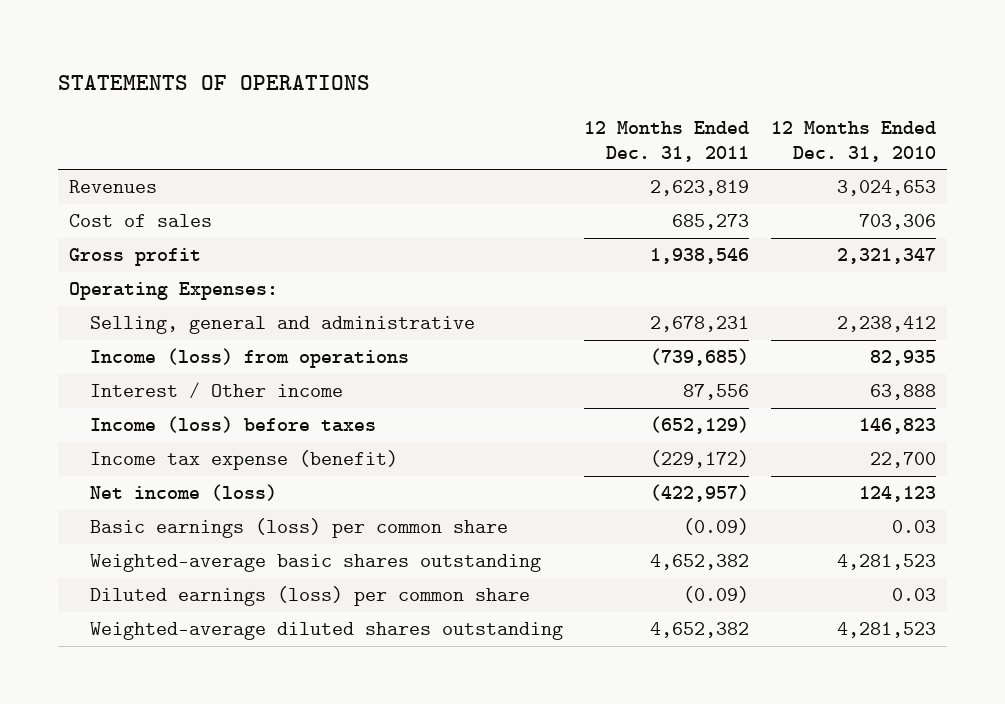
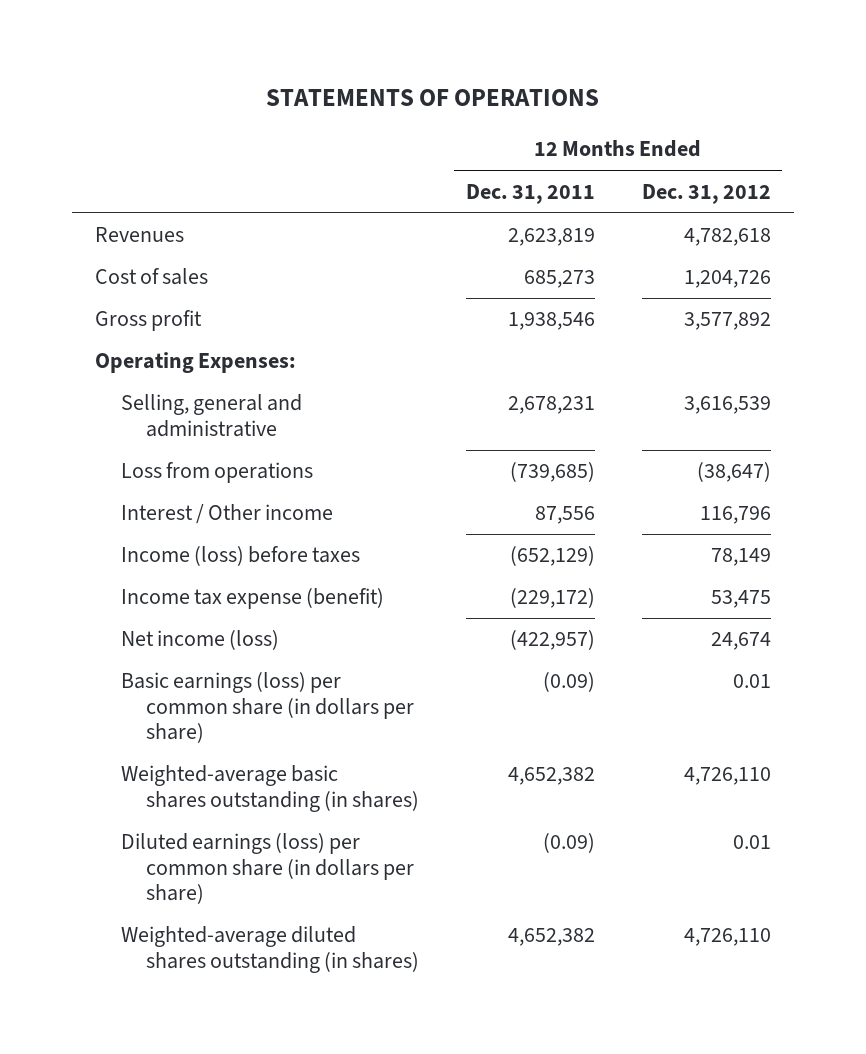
- | 12 Months Ended Dec. 31, 2011 | 12 Months Ended Dec. 31, 2010
+ | 12 Months Ended Dec. 31, 2011 | 12 Months Ended Dec. 31, 2012
- Income (loss) from operations | (739,685) | 82,935
+ Loss from operations | (739,685) | (38,647)
- Basic earnings (loss) per common share | (0.09) | 0.03
- Weighted-average basic shares outstanding | 4,652,382 | 4,281,523
- Diluted earnings (loss) per common share | (0.09) | 0.03
- Weighted-average diluted shares outstanding | 4,652,382 | 4,281,523
+ Basic earnings (loss) per common share (in dollars per share) | (0.09) | 0.01
+ Weighted-average basic shares outstanding (in shares) | 4,652,382 | 4,726,110
+ Diluted earnings (loss) per common share (in dollars per share) | (0.09) | 0.01
+ Weighted-average diluted shares outstanding (in shares) | 4,652,382 | 4,726,110

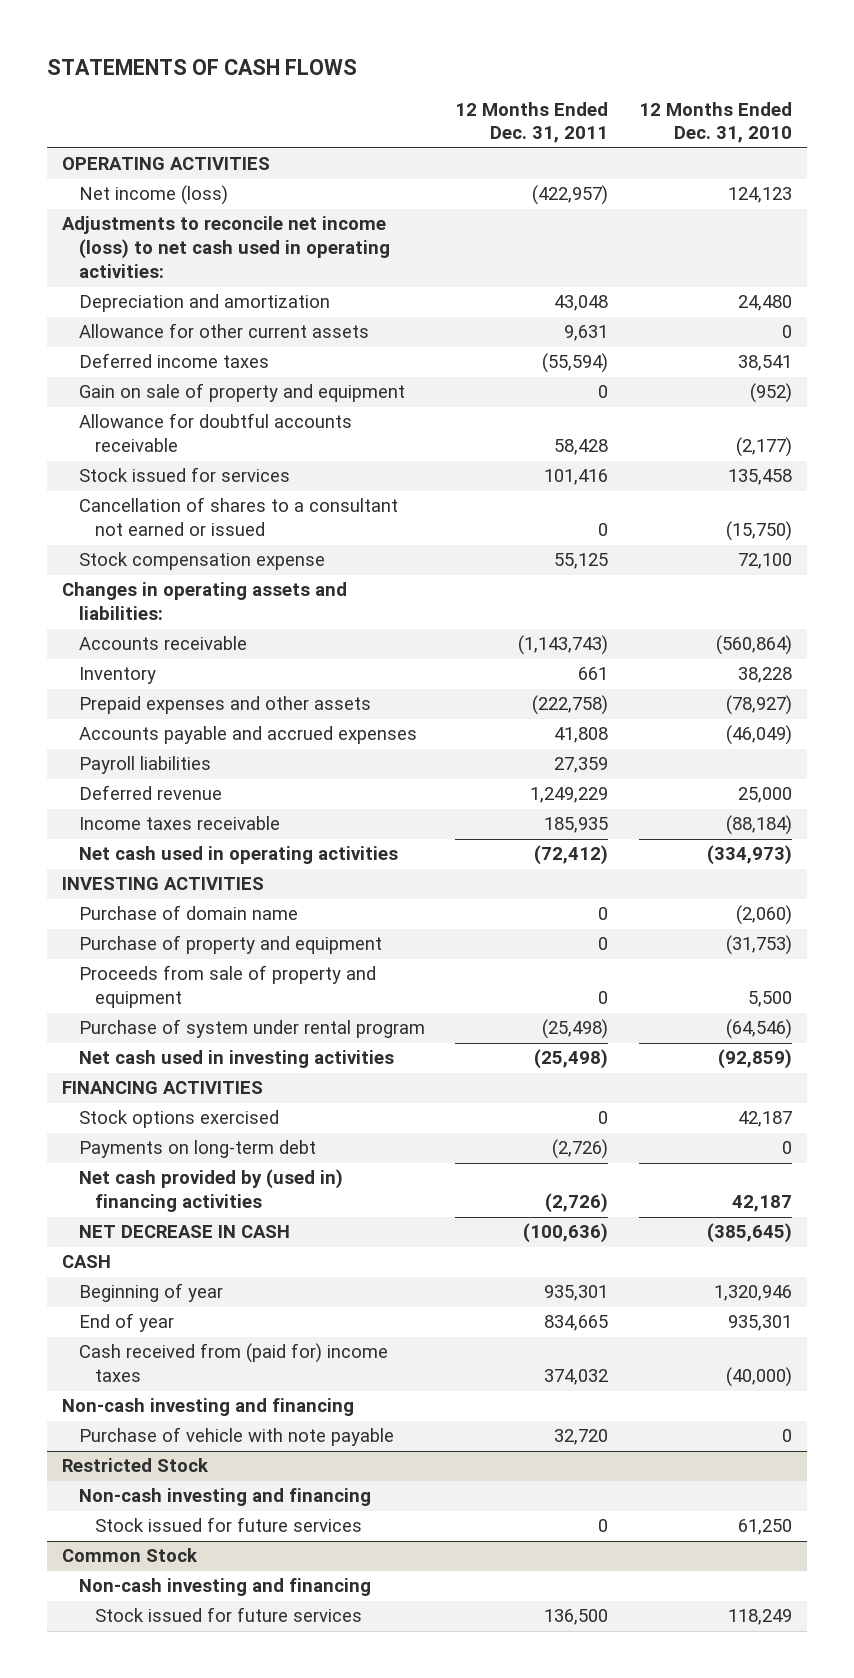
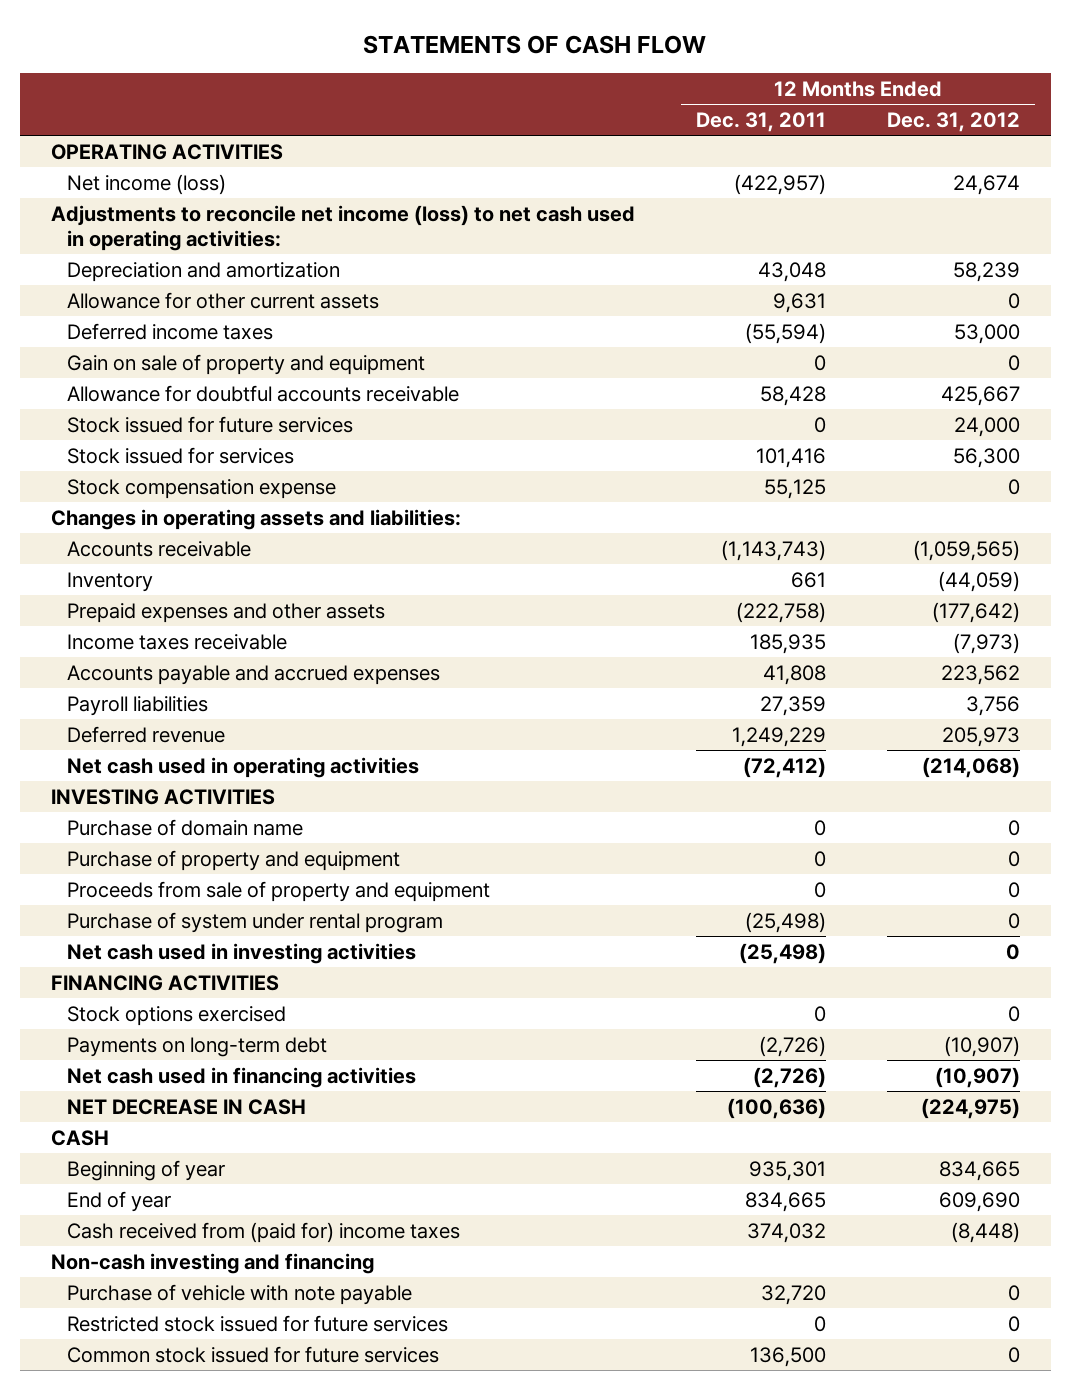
- STATEMENTS OF CASH FLOWS
+ STATEMENTS OF CASH FLOW
- | 12 Months Ended Dec. 31, 2011 | 12 Months Ended Dec. 31, 2010
+ | 12 Months Ended Dec. 31, 2011 | 12 Months Ended Dec. 31, 2012
+ Stock issued for future services | 0 | 24,000
- Cancellation of shares to a consultant not earned or issued | 0 | (15,750)
moved up: Income taxes receivable | 185,935 | (7,973)
- Net cash provided by (used in) financing activities | (2,726) | 42,187
+ Net cash used in financing activities | (2,726) | (10,907)
- Restricted Stock
- Non-cash investing and financing
- Stock issued for future services | 0 | 61,250
- Common Stock
- Non-cash investing and financing
- Stock issued for future services | 136,500 | 118,249
+ Restricted stock issued for future services | 0 | 0
+ Common stock issued for future services | 136,500 | 0

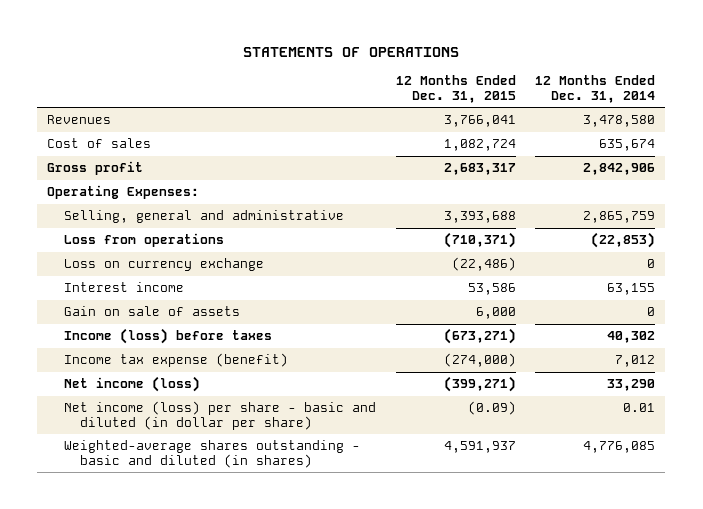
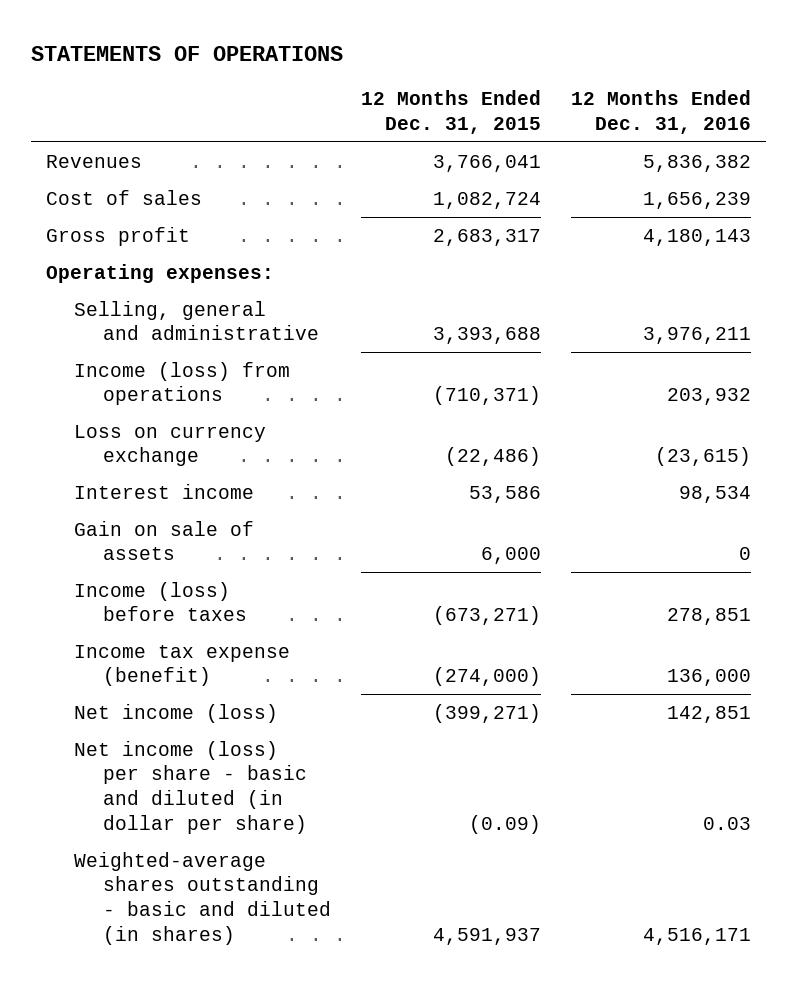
- | 12 Months Ended Dec. 31, 2015 | 12 Months Ended Dec. 31, 2014
+ | 12 Months Ended Dec. 31, 2015 | 12 Months Ended Dec. 31, 2016
- Operating Expenses:
+ Operating expenses:
- Loss from operations | (710,371) | (22,853)
+ Income (loss) from operations | (710,371) | 203,932

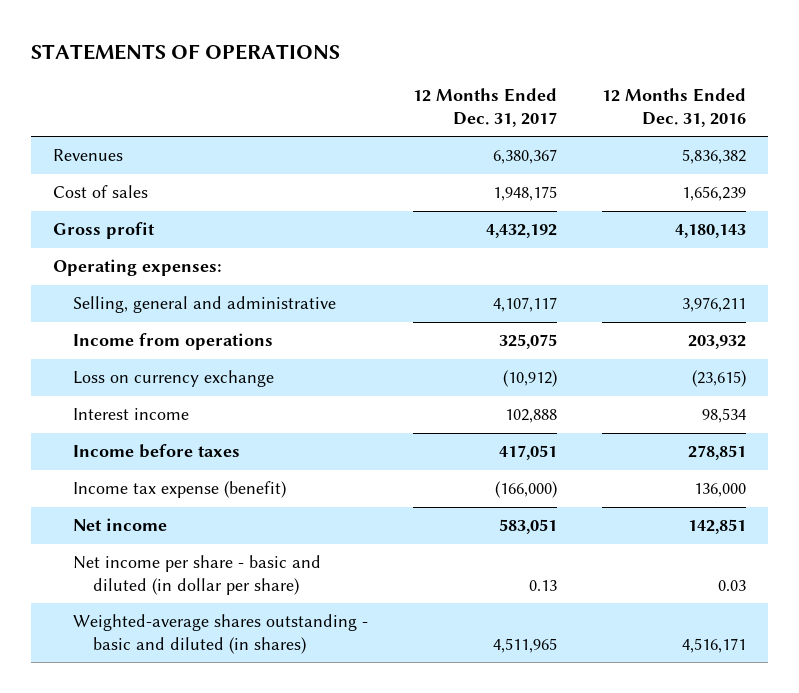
- | 12 Months Ended Dec. 31, 2015 | 12 Months Ended Dec. 31, 2016
+ | 12 Months Ended Dec. 31, 2017 | 12 Months Ended Dec. 31, 2016
- Income (loss) from operations | (710,371) | 203,932
+ Income from operations | 325,075 | 203,932
- Gain on sale of assets | 6,000 | 0
- Income (loss) before taxes | (673,271) | 278,851
+ Income before taxes | 417,051 | 278,851
- Net income (loss) | (399,271) | 142,851
- Net income (loss) per share - basic and diluted (in dollar per share) | (0.09) | 0.03
+ Net income | 583,051 | 142,851
+ Net income per share - basic and diluted (in dollar per share) | 0.13 | 0.03

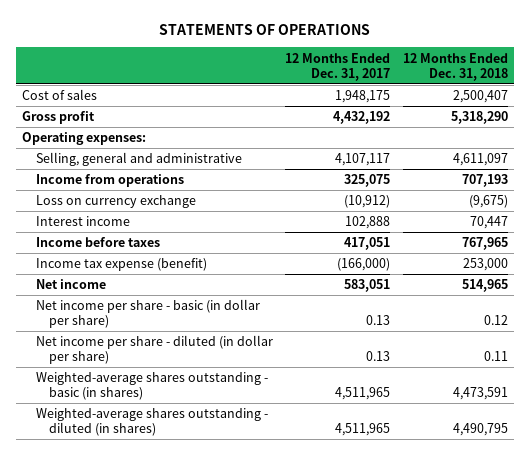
- | 12 Months Ended Dec. 31, 2017 | 12 Months Ended Dec. 31, 2016
+ | 12 Months Ended Dec. 31, 2017 | 12 Months Ended Dec. 31, 2018
- Revenues | 6,380,367 | 5,836,382
- Net income per share - basic and diluted (in dollar per share) | 0.13 | 0.03
- Weighted-average shares outstanding - basic and diluted (in shares) | 4,511,965 | 4,516,171
+ Net income per share - basic (in dollar per share) | 0.13 | 0.12
+ Net income per share - diluted (in dollar per share) | 0.13 | 0.11
+ Weighted-average shares outstanding - basic (in shares) | 4,511,965 | 4,473,591
+ Weighted-average shares outstanding - diluted (in shares) | 4,511,965 | 4,490,795

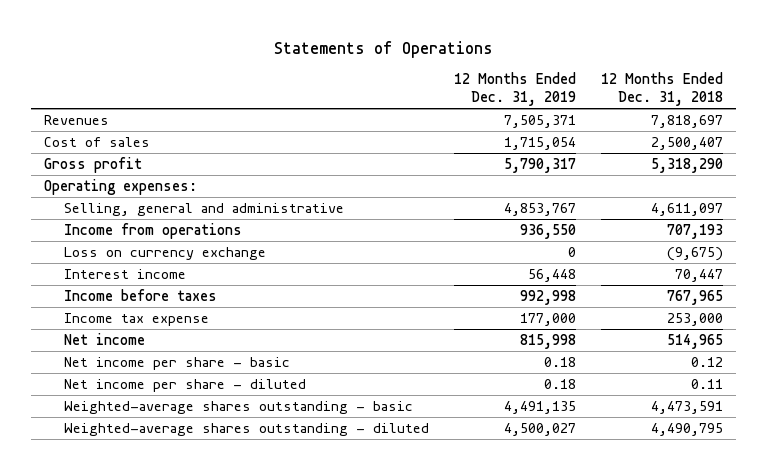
- STATEMENTS OF OPERATIONS
+ Statements of Operations
- | 12 Months Ended Dec. 31, 2017 | 12 Months Ended Dec. 31, 2018
+ | 12 Months Ended Dec. 31, 2019 | 12 Months Ended Dec. 31, 2018
+ Revenues | 7,505,371 | 7,818,697
- Income tax expense (benefit) | (166,000) | 253,000
+ Income tax expense | 177,000 | 253,000
- Net income per share - basic (in dollar per share) | 0.13 | 0.12
- Net income per share - diluted (in dollar per share) | 0.13 | 0.11
- Weighted-average shares outstanding - basic (in shares) | 4,511,965 | 4,473,591
- Weighted-average shares outstanding - diluted (in shares) | 4,511,965 | 4,490,795
+ Net income per share - basic | 0.18 | 0.12
+ Net income per share - diluted | 0.18 | 0.11
+ Weighted-average shares outstanding - basic | 4,491,135 | 4,473,591
+ Weighted-average shares outstanding - diluted | 4,500,027 | 4,490,795

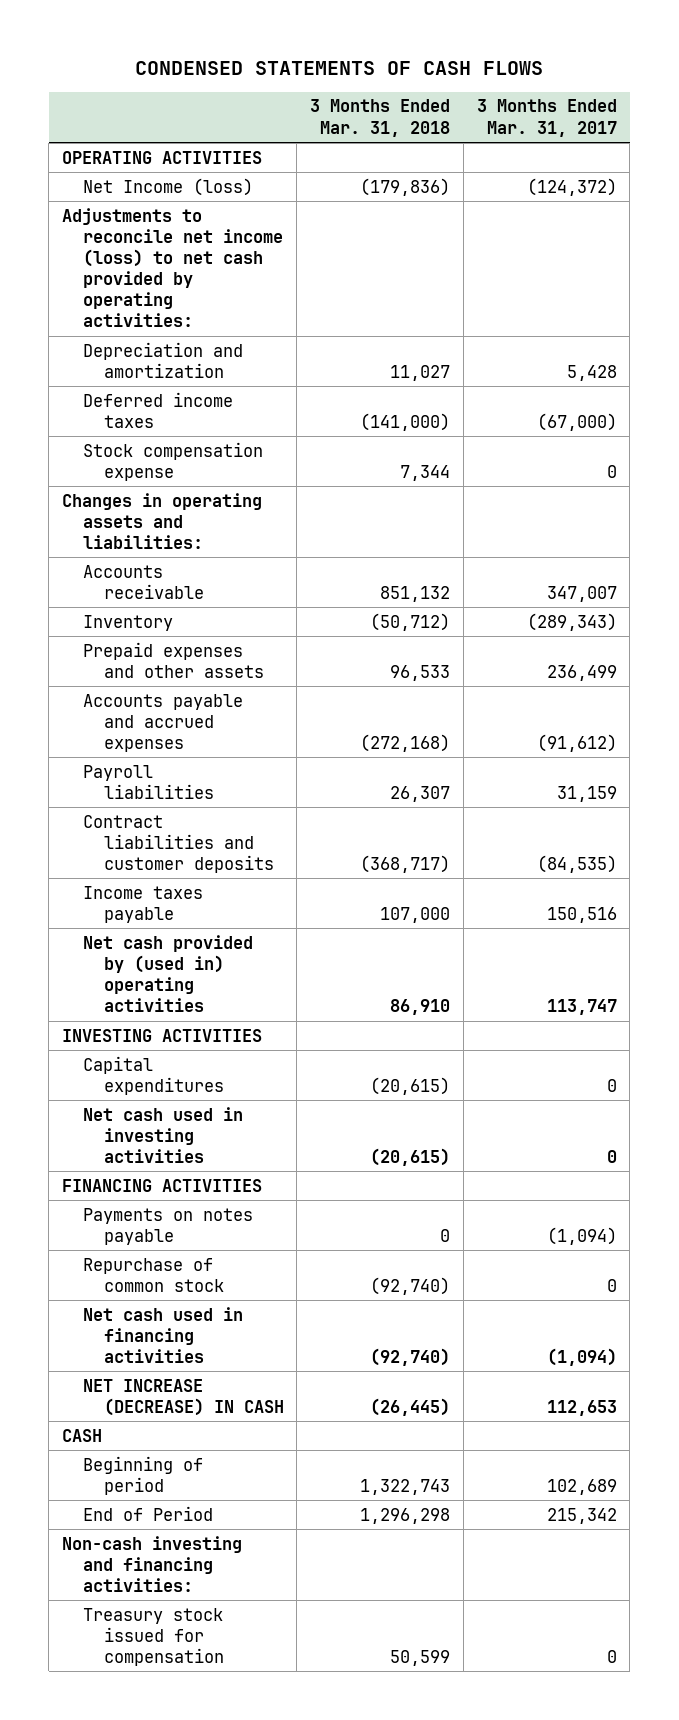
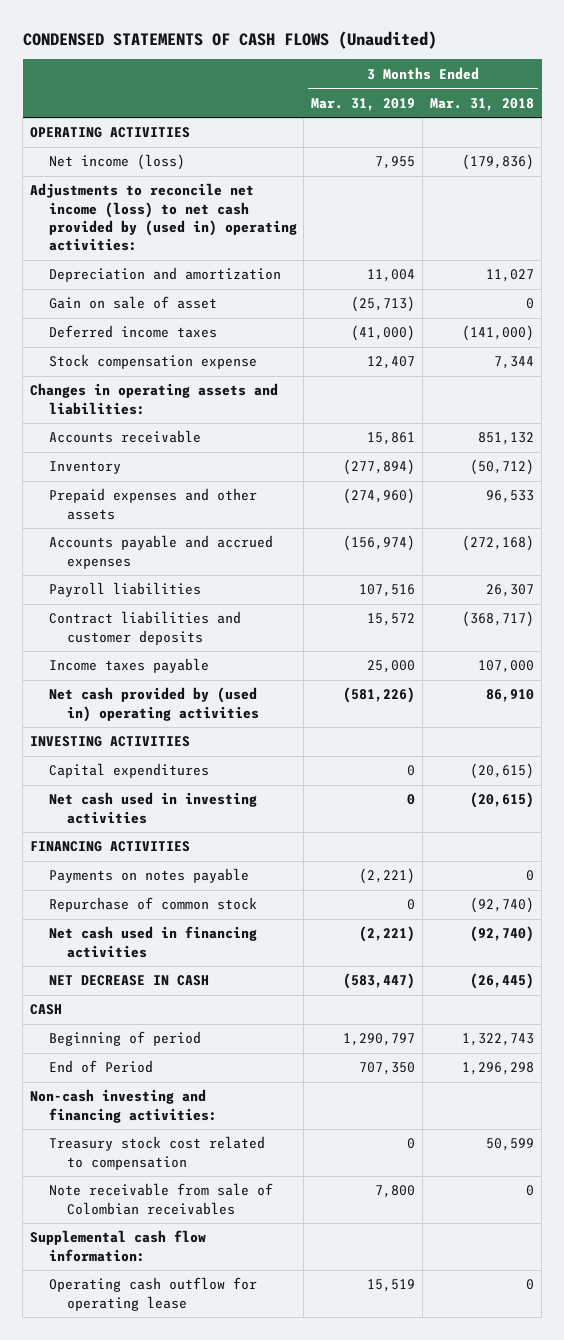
- CONDENSED STATEMENTS OF CASH FLOWS
+ CONDENSED STATEMENTS OF CASH FLOWS (Unaudited)
- | 3 Months Ended Mar. 31, 2018 | 3 Months Ended Mar. 31, 2017
+ | 3 Months Ended Mar. 31, 2019 | 3 Months Ended Mar. 31, 2018
- Net Income (loss) | (179,836) | (124,372)
- Adjustments to reconcile net income (loss) to net cash provided by operating activities:
+ Net income (loss) | 7,955 | (179,836)
+ Adjustments to reconcile net income (loss) to net cash provided by (used in) operating activities:
+ Gain on sale of asset | (25,713) | 0
- NET INCREASE (DECREASE) IN CASH | (26,445) | 112,653
+ NET DECREASE IN CASH | (583,447) | (26,445)
- Treasury stock issued for compensation | 50,599 | 0
+ Treasury stock cost related to compensation | 0 | 50,599
+ Note receivable from sale of Colombian receivables | 7,800 | 0
+ Supplemental cash flow information:
+ Operating cash outflow for operating lease | 15,519 | 0

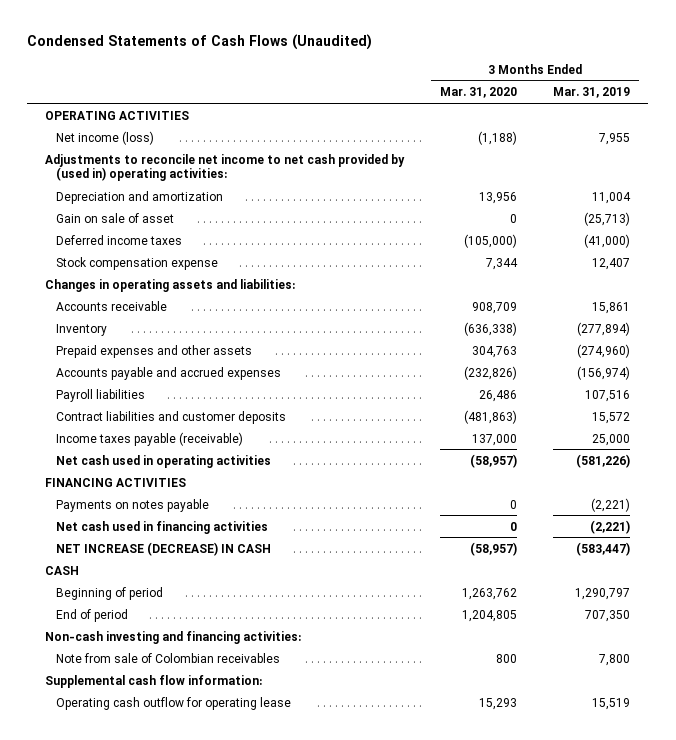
- CONDENSED STATEMENTS OF CASH FLOWS (Unaudited)
+ Condensed Statements of Cash Flows (Unaudited)
- | 3 Months Ended Mar. 31, 2019 | 3 Months Ended Mar. 31, 2018
+ | 3 Months Ended Mar. 31, 2020 | 3 Months Ended Mar. 31, 2019
- Adjustments to reconcile net income (loss) to net cash provided by (used in) operating activities:
+ Adjustments to reconcile net income to net cash provided by (used in) operating activities:
- Income taxes payable | 25,000 | 107,000
- Net cash provided by (used in) operating activities | (581,226) | 86,910
- INVESTING ACTIVITIES
- Capital expenditures | 0 | (20,615)
- Net cash used in investing activities | 0 | (20,615)
+ Income taxes payable (receivable) | 137,000 | 25,000
+ Net cash used in operating activities | (58,957) | (581,226)
- Repurchase of common stock | 0 | (92,740)
- NET DECREASE IN CASH | (583,447) | (26,445)
+ NET INCREASE (DECREASE) IN CASH | (58,957) | (583,447)
- End of Period | 707,350 | 1,296,298
+ End of period | 1,204,805 | 707,350
- Treasury stock cost related to compensation | 0 | 50,599
- Note receivable from sale of Colombian receivables | 7,800 | 0
+ Note from sale of Colombian receivables | 800 | 7,800

